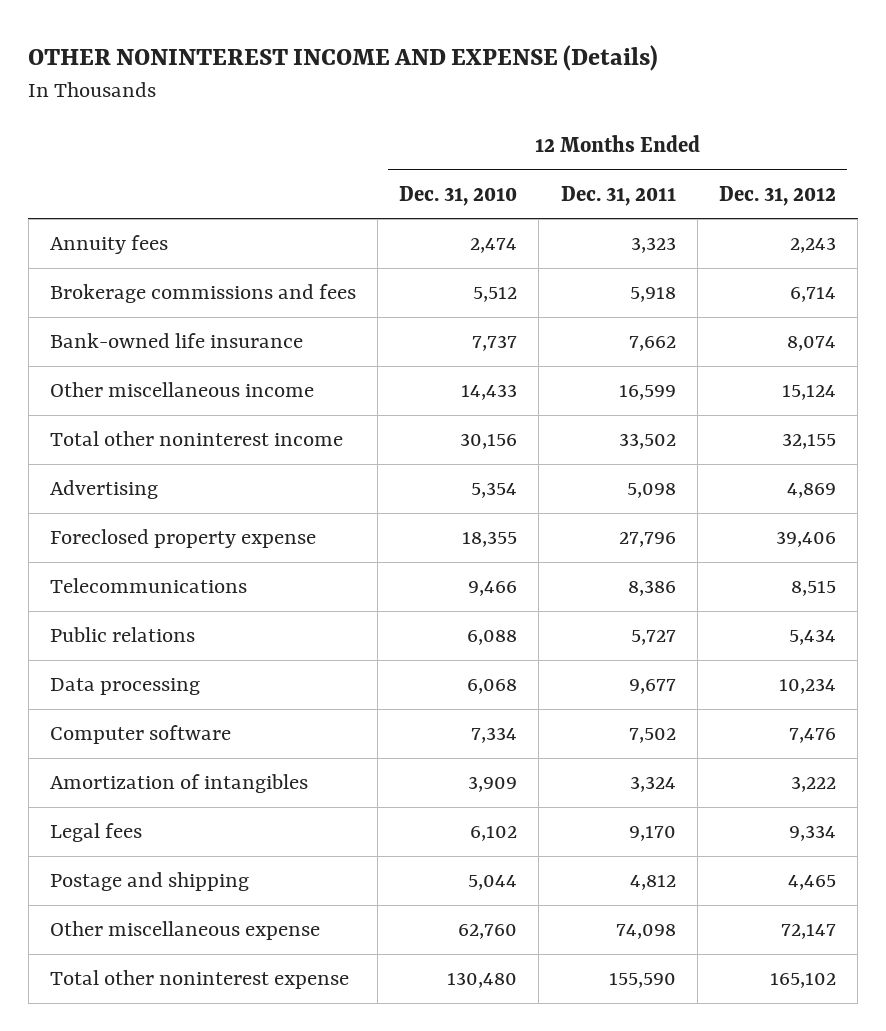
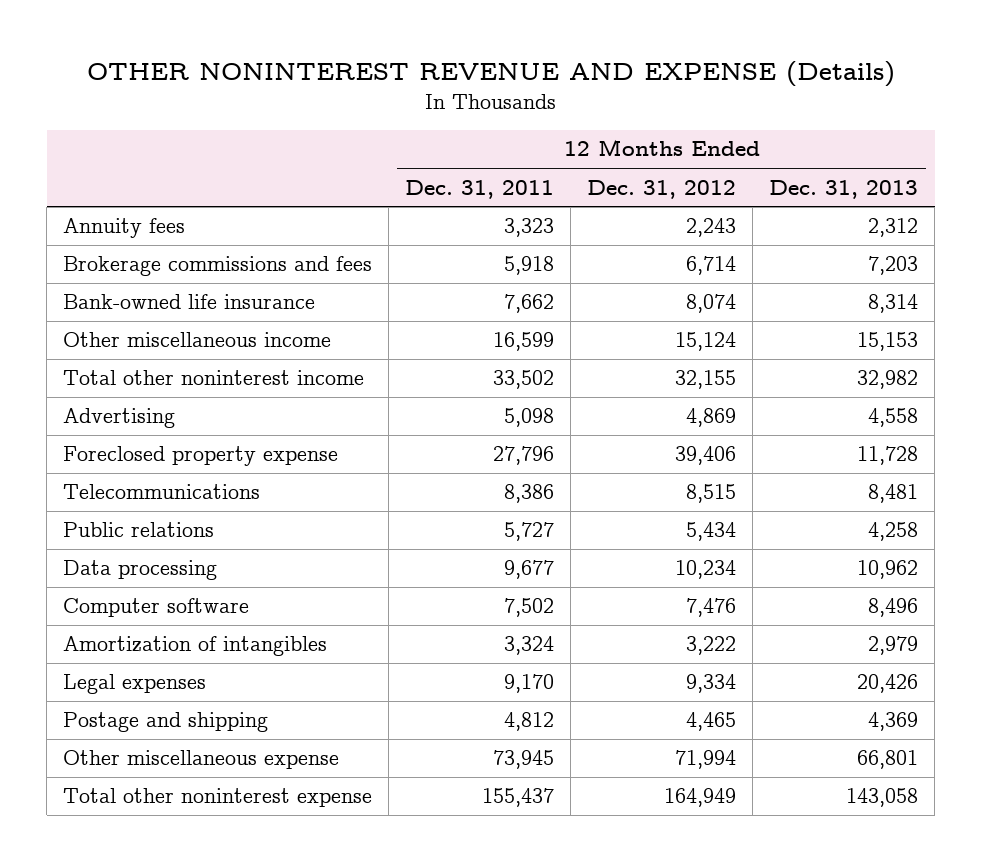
- OTHER NONINTEREST INCOME AND EXPENSE (Details)
+ OTHER NONINTEREST REVENUE AND EXPENSE (Details)
- | 12 Months Ended Dec. 31, 2010 | 12 Months Ended Dec. 31, 2011 | 12 Months Ended Dec. 31, 2012
+ | 12 Months Ended Dec. 31, 2011 | 12 Months Ended Dec. 31, 2012 | 12 Months Ended Dec. 31, 2013
- Legal fees | 6,102 | 9,170 | 9,334
+ Legal expenses | 9,170 | 9,334 | 20,426
- Other miscellaneous expense | 62,760 | 74,098 | 72,147
- Total other noninterest expense | 130,480 | 155,590 | 165,102
+ Other miscellaneous expense | 73,945 | 71,994 | 66,801
+ Total other noninterest expense | 155,437 | 164,949 | 143,058

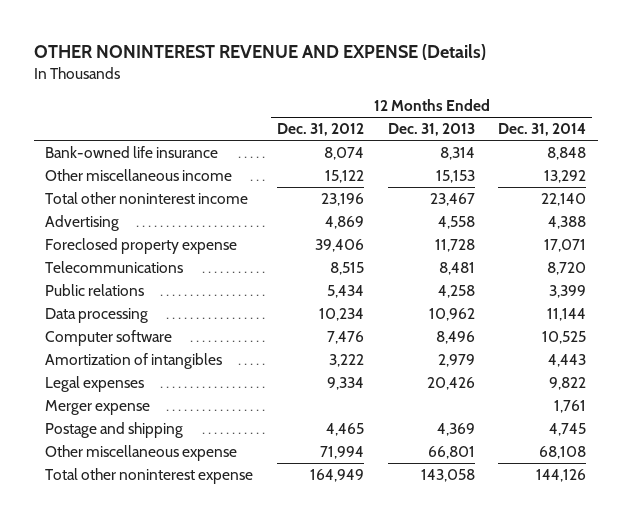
- | 12 Months Ended Dec. 31, 2011 | 12 Months Ended Dec. 31, 2012 | 12 Months Ended Dec. 31, 2013
+ | 12 Months Ended Dec. 31, 2012 | 12 Months Ended Dec. 31, 2013 | 12 Months Ended Dec. 31, 2014
- Annuity fees | 3,323 | 2,243 | 2,312
- Brokerage commissions and fees | 5,918 | 6,714 | 7,203
- Other miscellaneous income | 16,599 | 15,124 | 15,153
- Total other noninterest income | 33,502 | 32,155 | 32,982
+ Other miscellaneous income | 15,122 | 15,153 | 13,292
+ Total other noninterest income | 23,196 | 23,467 | 22,140
+ Merger expense | | | 1,761

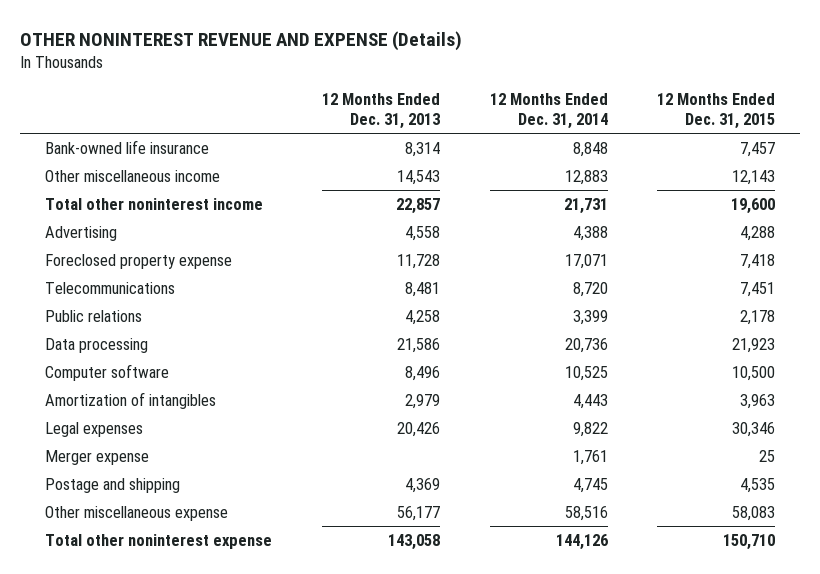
- | 12 Months Ended Dec. 31, 2012 | 12 Months Ended Dec. 31, 2013 | 12 Months Ended Dec. 31, 2014
+ | 12 Months Ended Dec. 31, 2013 | 12 Months Ended Dec. 31, 2014 | 12 Months Ended Dec. 31, 2015
- Other miscellaneous income | 15,122 | 15,153 | 13,292
- Total other noninterest income | 23,196 | 23,467 | 22,140
+ Other miscellaneous income | 14,543 | 12,883 | 12,143
+ Total other noninterest income | 22,857 | 21,731 | 19,600
- Data processing | 10,234 | 10,962 | 11,144
+ Data processing | 21,586 | 20,736 | 21,923
- Other miscellaneous expense | 71,994 | 66,801 | 68,108
+ Other miscellaneous expense | 56,177 | 58,516 | 58,083

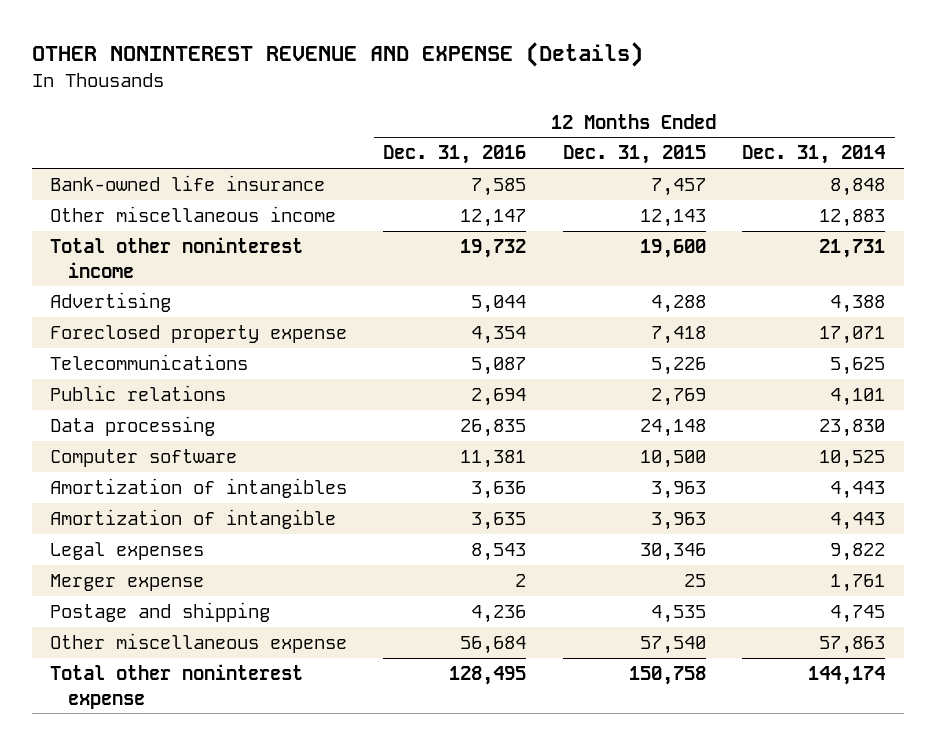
- | 12 Months Ended Dec. 31, 2013 | 12 Months Ended Dec. 31, 2014 | 12 Months Ended Dec. 31, 2015
+ | 12 Months Ended Dec. 31, 2016 | 12 Months Ended Dec. 31, 2015 | 12 Months Ended Dec. 31, 2014
- Telecommunications | 8,481 | 8,720 | 7,451
- Public relations | 4,258 | 3,399 | 2,178
- Data processing | 21,586 | 20,736 | 21,923
+ Telecommunications | 5,087 | 5,226 | 5,625
+ Public relations | 2,694 | 2,769 | 4,101
+ Data processing | 26,835 | 24,148 | 23,830
+ Amortization of intangible | 3,635 | 3,963 | 4,443
- Other miscellaneous expense | 56,177 | 58,516 | 58,083
- Total other noninterest expense | 143,058 | 144,126 | 150,710
+ Other miscellaneous expense | 56,684 | 57,540 | 57,863
+ Total other noninterest expense | 128,495 | 150,758 | 144,174

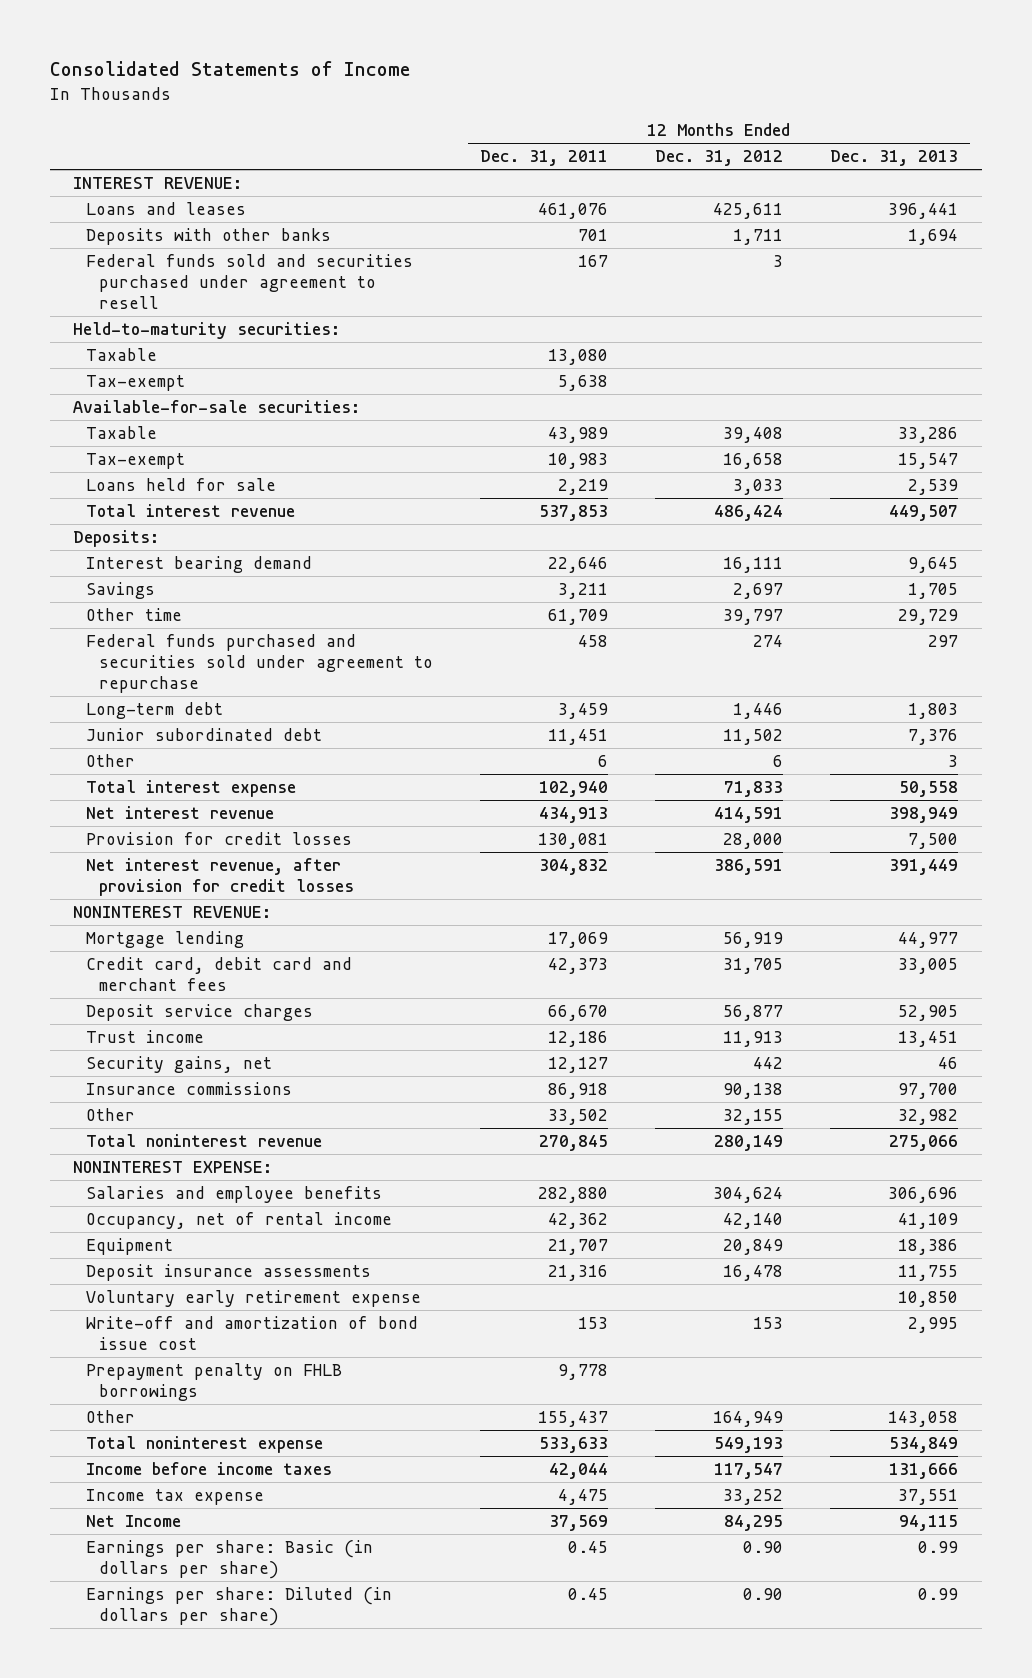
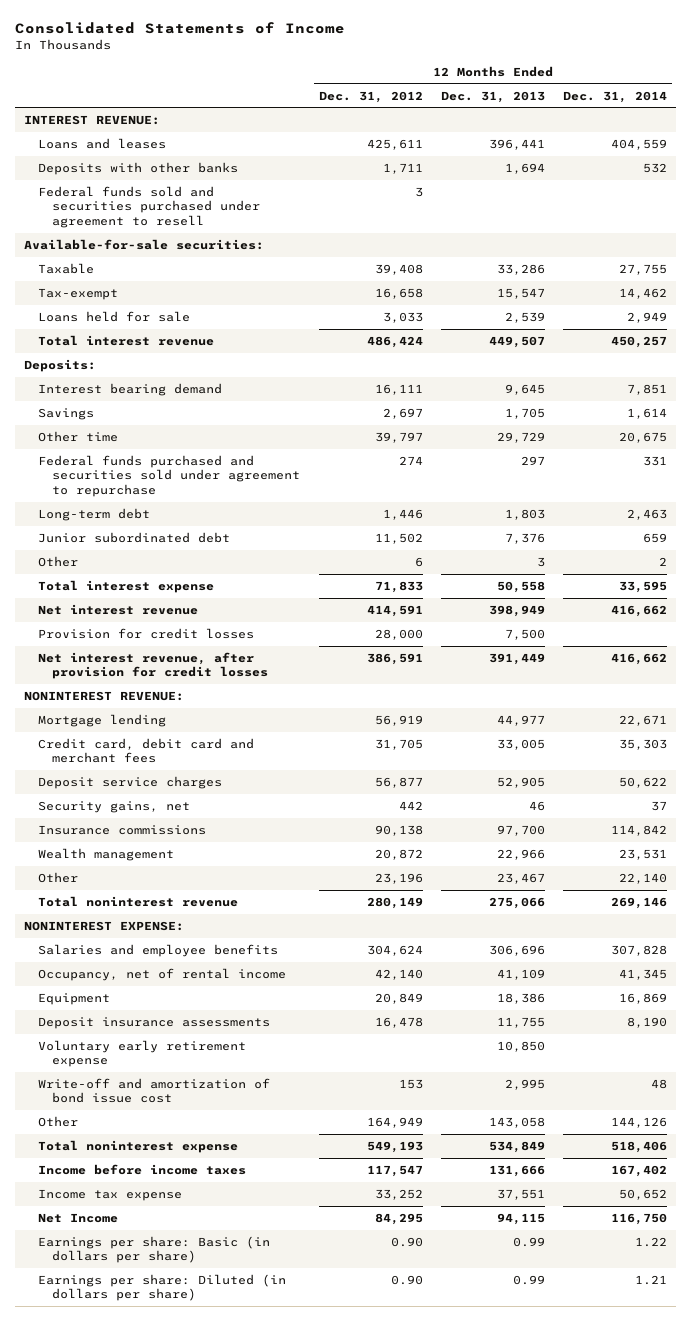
- | 12 Months Ended Dec. 31, 2011 | 12 Months Ended Dec. 31, 2012 | 12 Months Ended Dec. 31, 2013
+ | 12 Months Ended Dec. 31, 2012 | 12 Months Ended Dec. 31, 2013 | 12 Months Ended Dec. 31, 2014
- Held-to-maturity securities:
- Taxable | 13,080 | |
- Tax-exempt | 5,638 | |
- Trust income | 12,186 | 11,913 | 13,451
- Other | 33,502 | 32,155 | 32,982
+ Wealth management | 20,872 | 22,966 | 23,531
+ Other | 23,196 | 23,467 | 22,140
- Prepayment penalty on FHLB borrowings | 9,778 | |

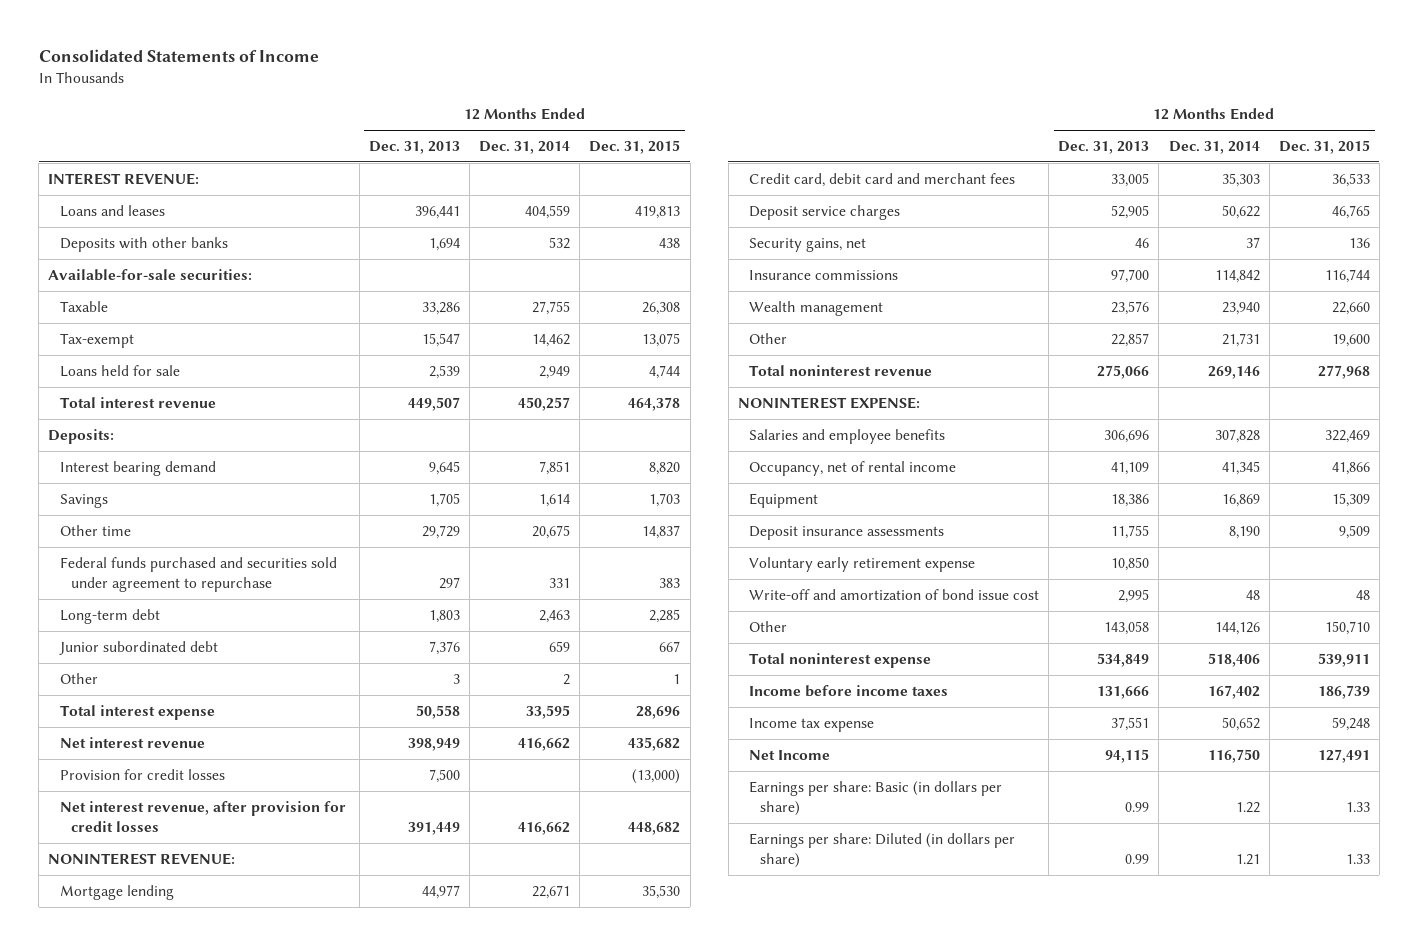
- | 12 Months Ended Dec. 31, 2012 | 12 Months Ended Dec. 31, 2013 | 12 Months Ended Dec. 31, 2014
+ | 12 Months Ended Dec. 31, 2013 | 12 Months Ended Dec. 31, 2014 | 12 Months Ended Dec. 31, 2015
- Federal funds sold and securities purchased under agreement to resell | 3 | |
- Wealth management | 20,872 | 22,966 | 23,531
- Other | 23,196 | 23,467 | 22,140
+ Wealth management | 23,576 | 23,940 | 22,660
+ Other | 22,857 | 21,731 | 19,600

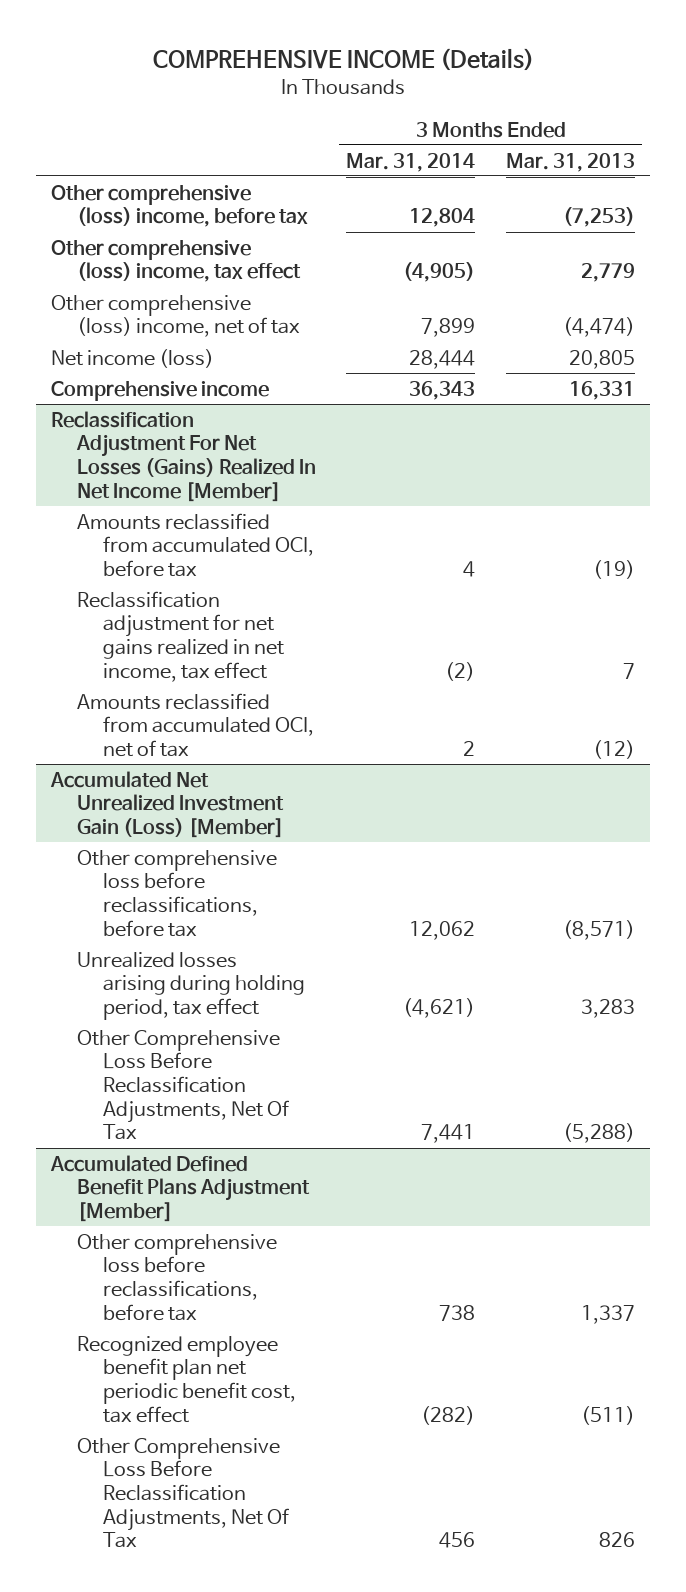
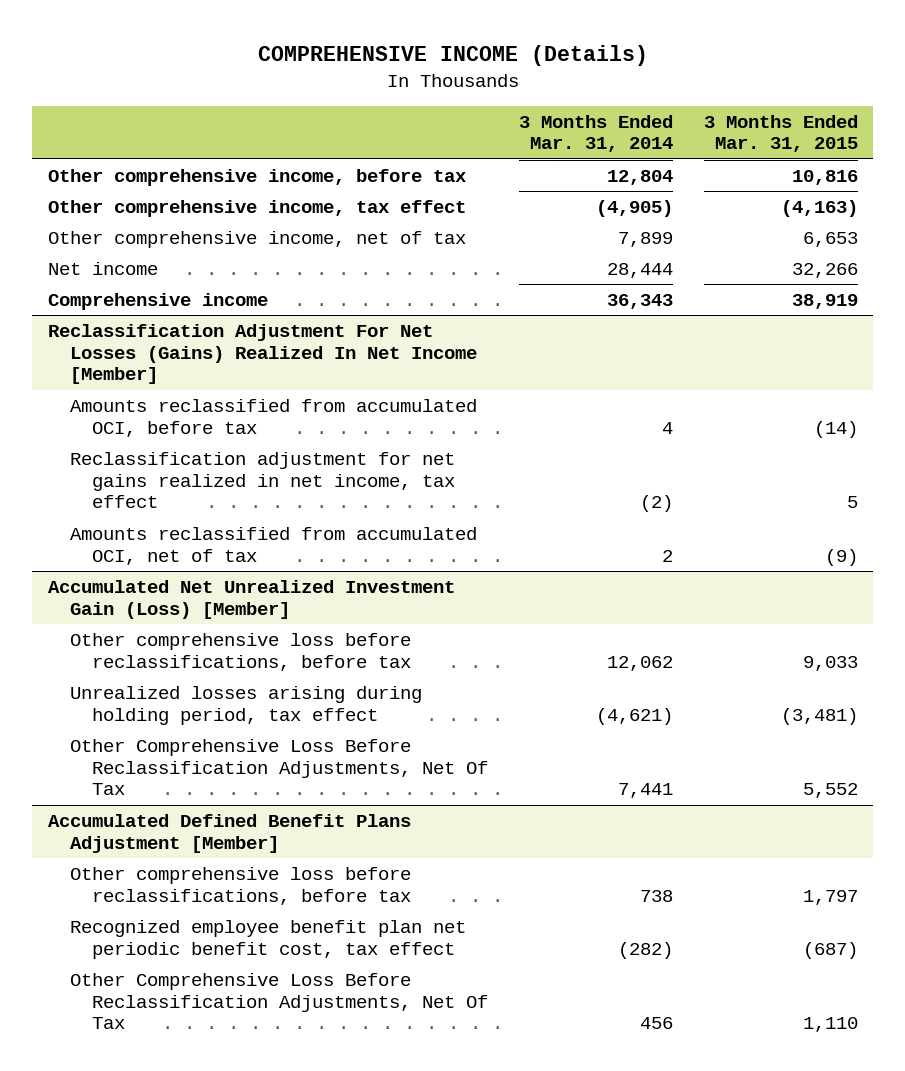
- | 3 Months Ended Mar. 31, 2014 | 3 Months Ended Mar. 31, 2013
+ | 3 Months Ended Mar. 31, 2014 | 3 Months Ended Mar. 31, 2015
- Other comprehensive (loss) income, before tax | 12,804 | (7,253)
- Other comprehensive (loss) income, tax effect | (4,905) | 2,779
- Other comprehensive (loss) income, net of tax | 7,899 | (4,474)
- Net income (loss) | 28,444 | 20,805
+ Other comprehensive income, before tax | 12,804 | 10,816
+ Other comprehensive income, tax effect | (4,905) | (4,163)
+ Other comprehensive income, net of tax | 7,899 | 6,653
+ Net income | 28,444 | 32,266

